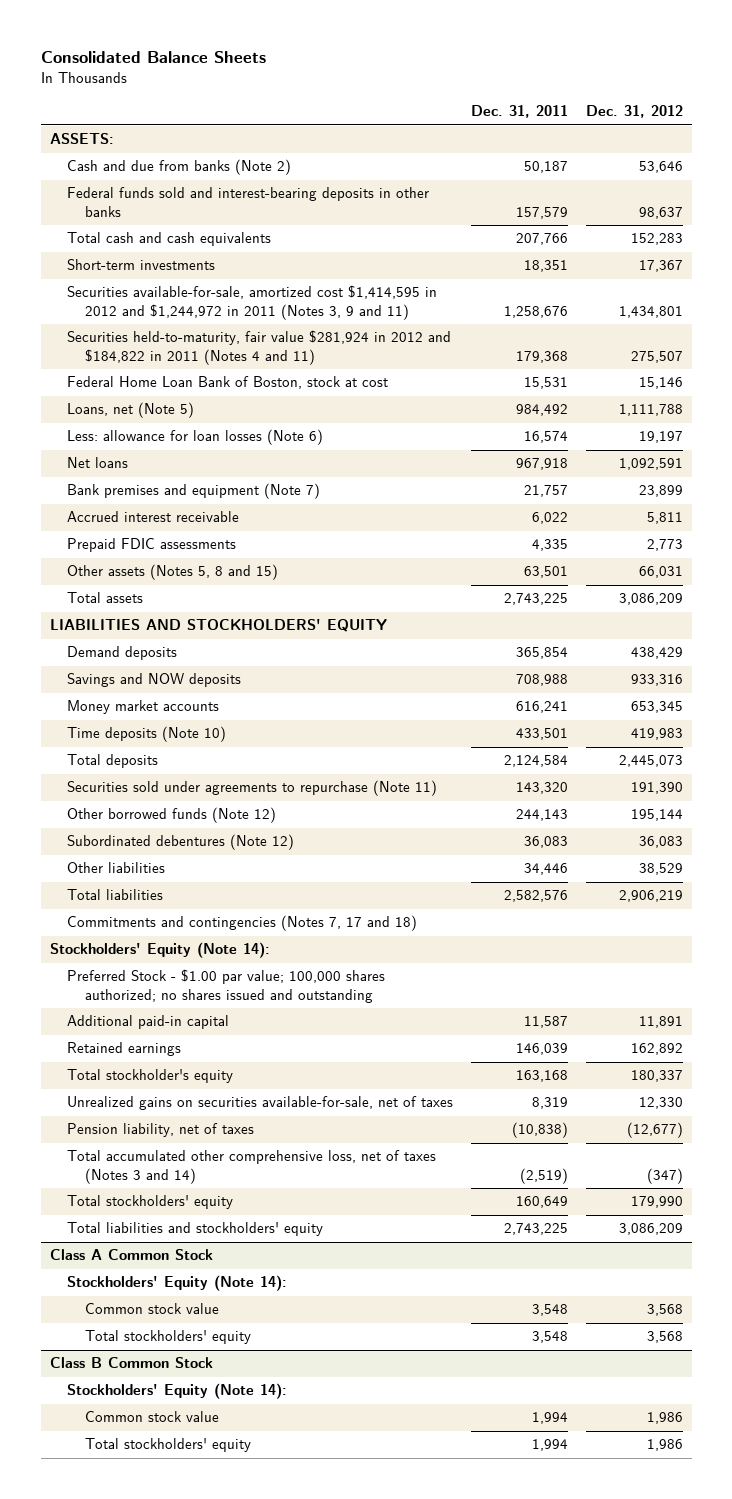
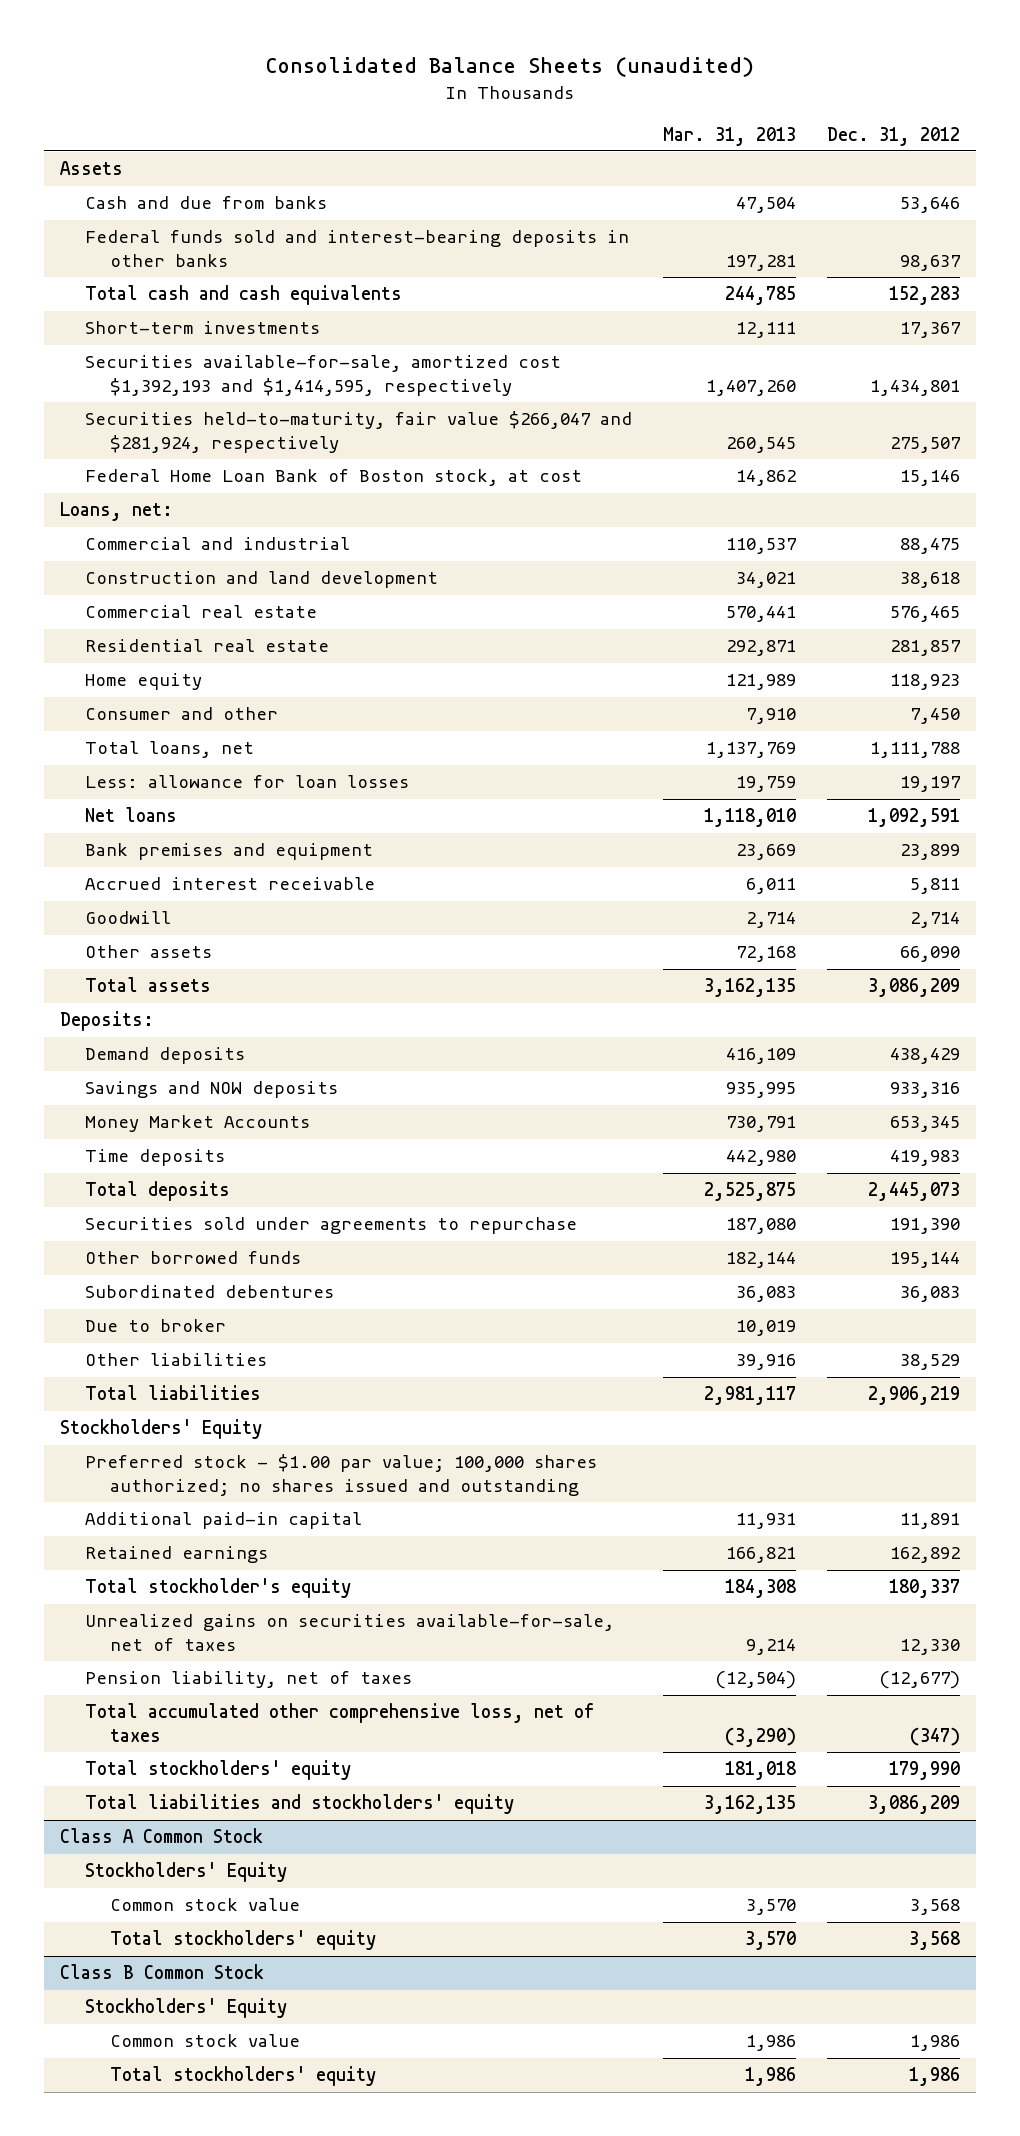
- Consolidated Balance Sheets
+ Consolidated Balance Sheets (unaudited)
- | Dec. 31, 2011 | Dec. 31, 2012
+ | Mar. 31, 2013 | Dec. 31, 2012
- ASSETS:
- Cash and due from banks (Note 2) | 50,187 | 53,646
+ Assets
+ Cash and due from banks | 47,504 | 53,646
- Securities available-for-sale, amortized cost $1,414,595 in 2012 and $1,244,972 in 2011 (Notes 3, 9 and 11) | 1,258,676 | 1,434,801
- Securities held-to-maturity, fair value $281,924 in 2012 and $184,822 in 2011 (Notes 4 and 11) | 179,368 | 275,507
- Federal Home Loan Bank of Boston, stock at cost | 15,531 | 15,146
- Loans, net (Note 5) | 984,492 | 1,111,788
- Less: allowance for loan losses (Note 6) | 16,574 | 19,197
+ Securities available-for-sale, amortized cost $1,392,193 and $1,414,595, respectively | 1,407,260 | 1,434,801
+ Securities held-to-maturity, fair value $266,047 and $281,924, respectively | 260,545 | 275,507
+ Federal Home Loan Bank of Boston stock, at cost | 14,862 | 15,146
+ Loans, net:
+ Commercial and industrial | 110,537 | 88,475
+ Construction and land development | 34,021 | 38,618
+ Commercial real estate | 570,441 | 576,465
+ Residential real estate | 292,871 | 281,857
+ Home equity | 121,989 | 118,923
+ Consumer and other | 7,910 | 7,450
+ Total loans, net | 1,137,769 | 1,111,788
+ Less: allowance for loan losses | 19,759 | 19,197
- Bank premises and equipment (Note 7) | 21,757 | 23,899
+ Bank premises and equipment | 23,669 | 23,899
- Prepaid FDIC assessments | 4,335 | 2,773
- Other assets (Notes 5, 8 and 15) | 63,501 | 66,031
+ Goodwill | 2,714 | 2,714
+ Other assets | 72,168 | 66,090
- LIABILITIES AND STOCKHOLDERS' EQUITY
+ Deposits:
- Money market accounts | 616,241 | 653,345
- Time deposits (Note 10) | 433,501 | 419,983
+ Money Market Accounts | 730,791 | 653,345
+ Time deposits | 442,980 | 419,983
- Securities sold under agreements to repurchase (Note 11) | 143,320 | 191,390
- Other borrowed funds (Note 12) | 244,143 | 195,144
- Subordinated debentures (Note 12) | 36,083 | 36,083
+ Securities sold under agreements to repurchase | 187,080 | 191,390
+ Other borrowed funds | 182,144 | 195,144
+ Subordinated debentures | 36,083 | 36,083
+ Due to broker | 10,019 |
- Commitments and contingencies (Notes 7, 17 and 18)
- Stockholders' Equity (Note 14):
- Preferred Stock - $1.00 par value; 100,000 shares authorized; no shares issued and outstanding
+ Stockholders' Equity
+ Preferred stock - $1.00 par value; 100,000 shares authorized; no shares issued and outstanding
- Total accumulated other comprehensive loss, net of taxes (Notes 3 and 14) | (2,519) | (347)
+ Total accumulated other comprehensive loss, net of taxes | (3,290) | (347)
@ Class A Common Stock
- Stockholders' Equity (Note 14):
+ Stockholders' Equity
@ Class B Common Stock
- Stockholders' Equity (Note 14):
+ Stockholders' Equity

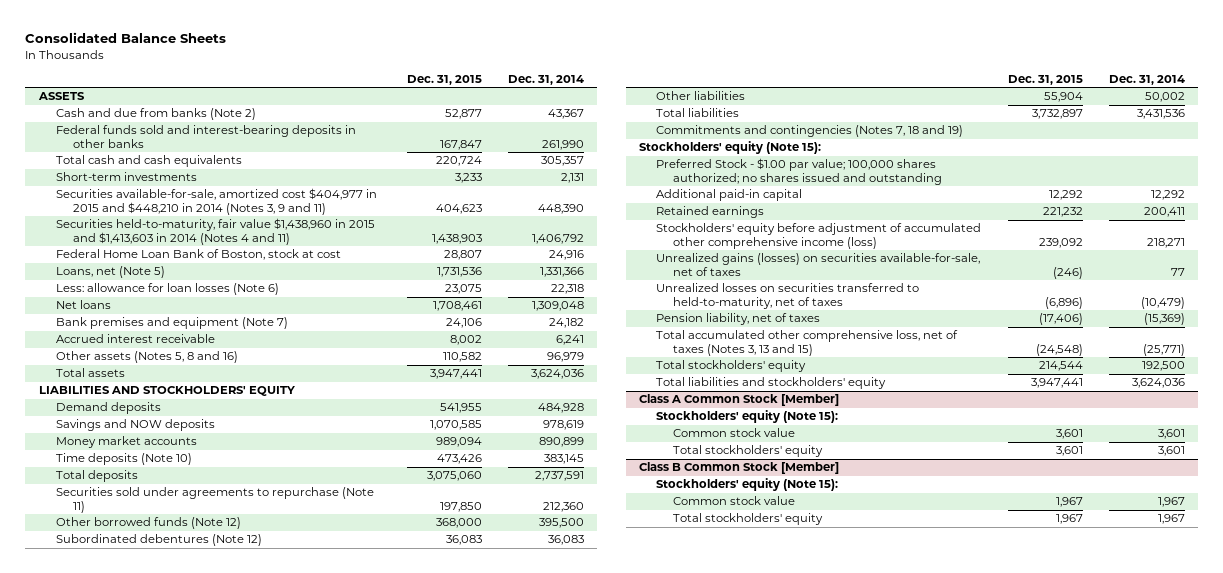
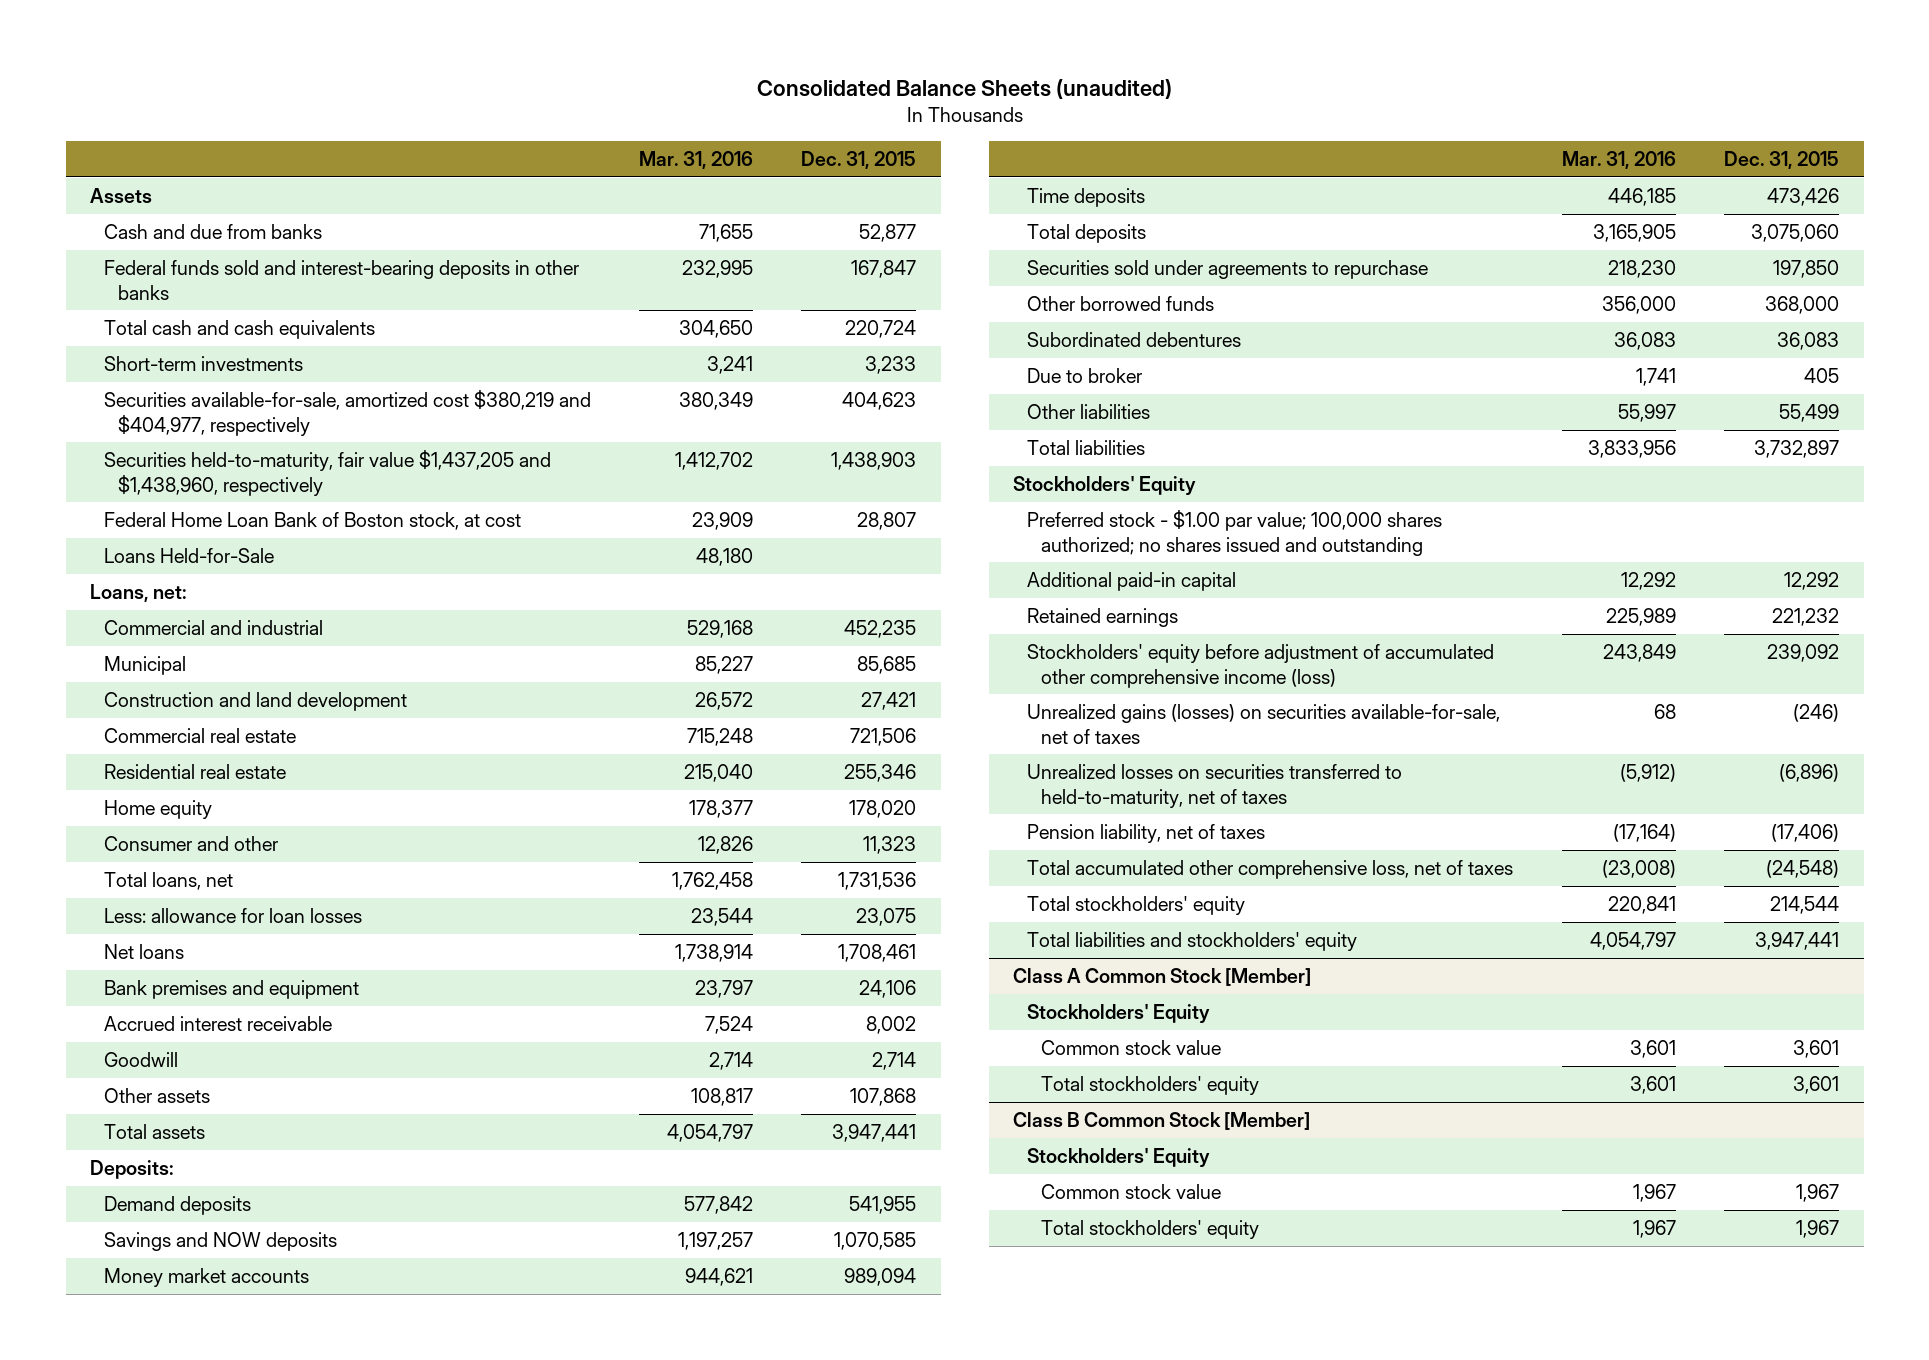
- Consolidated Balance Sheets
+ Consolidated Balance Sheets (unaudited)
- | Dec. 31, 2015 | Dec. 31, 2014
+ | Mar. 31, 2016 | Dec. 31, 2015
- ASSETS
- Cash and due from banks (Note 2) | 52,877 | 43,367
+ Assets
+ Cash and due from banks | 71,655 | 52,877
- Securities available-for-sale, amortized cost $404,977 in 2015 and $448,210 in 2014 (Notes 3, 9 and 11) | 404,623 | 448,390
- Securities held-to-maturity, fair value $1,438,960 in 2015 and $1,413,603 in 2014 (Notes 4 and 11) | 1,438,903 | 1,406,792
- Federal Home Loan Bank of Boston, stock at cost | 28,807 | 24,916
- Loans, net (Note 5) | 1,731,536 | 1,331,366
- Less: allowance for loan losses (Note 6) | 23,075 | 22,318
+ Securities available-for-sale, amortized cost $380,219 and $404,977, respectively | 380,349 | 404,623
+ Securities held-to-maturity, fair value $1,437,205 and $1,438,960, respectively | 1,412,702 | 1,438,903
+ Federal Home Loan Bank of Boston stock, at cost | 23,909 | 28,807
+ Loans Held-for-Sale | 48,180 |
+ Loans, net:
+ Commercial and industrial | 529,168 | 452,235
+ Municipal | 85,227 | 85,685
+ Construction and land development | 26,572 | 27,421
+ Commercial real estate | 715,248 | 721,506
+ Residential real estate | 215,040 | 255,346
+ Home equity | 178,377 | 178,020
+ Consumer and other | 12,826 | 11,323
+ Total loans, net | 1,762,458 | 1,731,536
+ Less: allowance for loan losses | 23,544 | 23,075
- Bank premises and equipment (Note 7) | 24,106 | 24,182
+ Bank premises and equipment | 23,797 | 24,106
- Other assets (Notes 5, 8 and 16) | 110,582 | 96,979
+ Goodwill | 2,714 | 2,714
+ Other assets | 108,817 | 107,868
- LIABILITIES AND STOCKHOLDERS' EQUITY
+ Deposits:
- Time deposits (Note 10) | 473,426 | 383,145
+ Time deposits | 446,185 | 473,426
- Securities sold under agreements to repurchase (Note 11) | 197,850 | 212,360
- Other borrowed funds (Note 12) | 368,000 | 395,500
- Subordinated debentures (Note 12) | 36,083 | 36,083
- Other liabilities | 55,904 | 50,002
+ Securities sold under agreements to repurchase | 218,230 | 197,850
+ Other borrowed funds | 356,000 | 368,000
+ Subordinated debentures | 36,083 | 36,083
+ Due to broker | 1,741 | 405
+ Other liabilities | 55,997 | 55,499
- Commitments and contingencies (Notes 7, 18 and 19)
- Stockholders' equity (Note 15):
- Preferred Stock - $1.00 par value; 100,000 shares authorized; no shares issued and outstanding
+ Stockholders' Equity
+ Preferred stock - $1.00 par value; 100,000 shares authorized; no shares issued and outstanding
- Total accumulated other comprehensive loss, net of taxes (Notes 3, 13 and 15) | (24,548) | (25,771)
+ Total accumulated other comprehensive loss, net of taxes | (23,008) | (24,548)
@ Class A Common Stock [Member]
- Stockholders' equity (Note 15):
+ Stockholders' Equity
@ Class B Common Stock [Member]
- Stockholders' equity (Note 15):
+ Stockholders' Equity

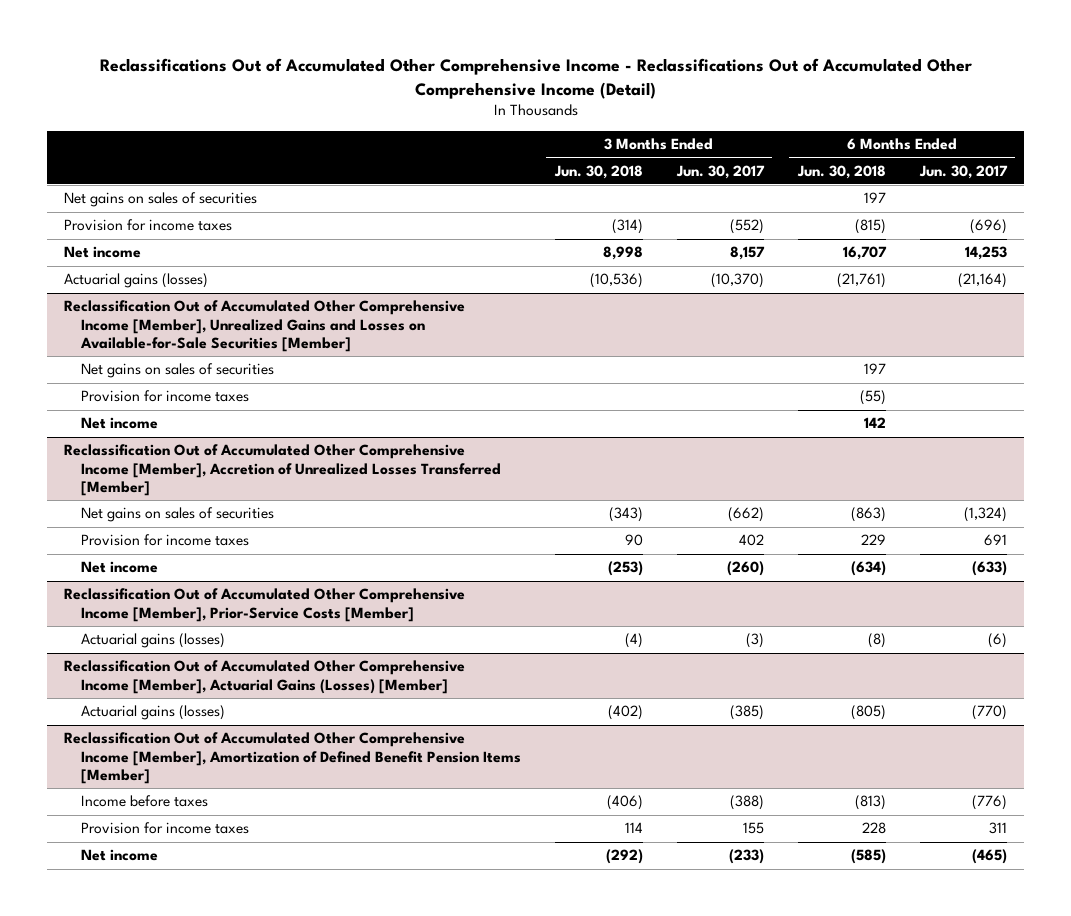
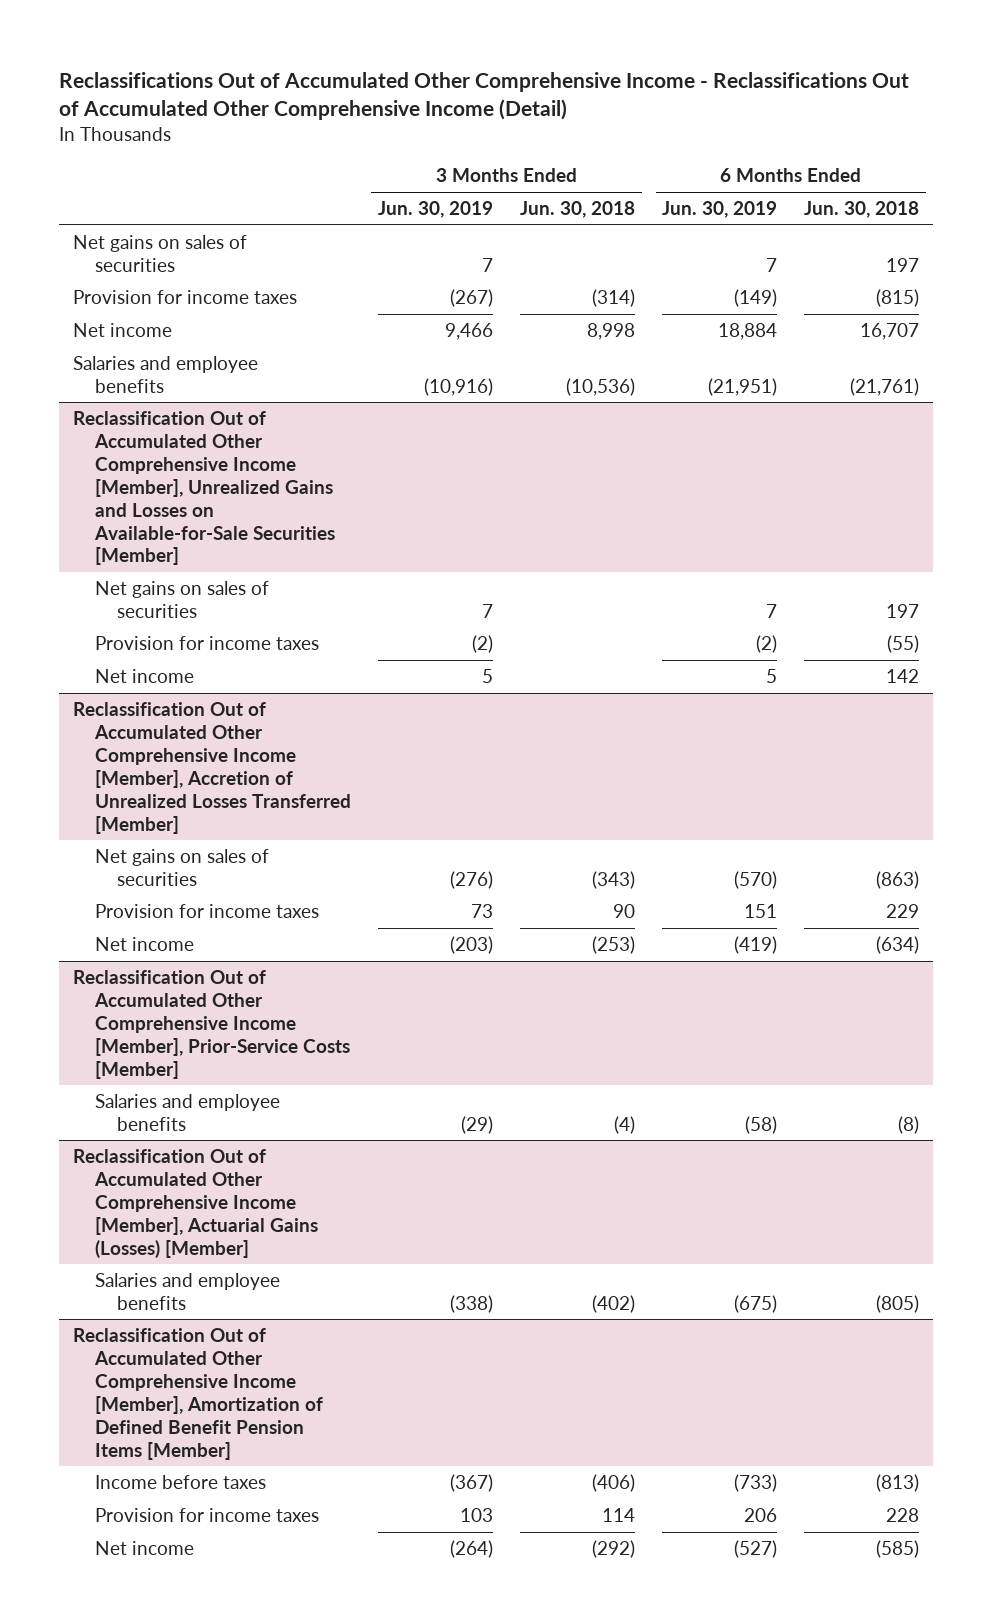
- | 3 Months Ended Jun. 30, 2018 | 3 Months Ended Jun. 30, 2017 | 6 Months Ended Jun. 30, 2018 | 6 Months Ended Jun. 30, 2017
+ | 3 Months Ended Jun. 30, 2019 | 3 Months Ended Jun. 30, 2018 | 6 Months Ended Jun. 30, 2019 | 6 Months Ended Jun. 30, 2018
- Actuarial gains (losses) | (10,536) | (10,370) | (21,761) | (21,164)
+ Salaries and employee benefits | (10,916) | (10,536) | (21,951) | (21,761)
@ Reclassification Out of Accumulated Other Comprehensive Income [Member], Prior-Service Costs [Member]
- Actuarial gains (losses) | (4) | (3) | (8) | (6)
+ Salaries and employee benefits | (29) | (4) | (58) | (8)
@ Reclassification Out of Accumulated Other Comprehensive Income [Member], Actuarial Gains (Losses) [Member]
- Actuarial gains (losses) | (402) | (385) | (805) | (770)
+ Salaries and employee benefits | (338) | (402) | (675) | (805)

